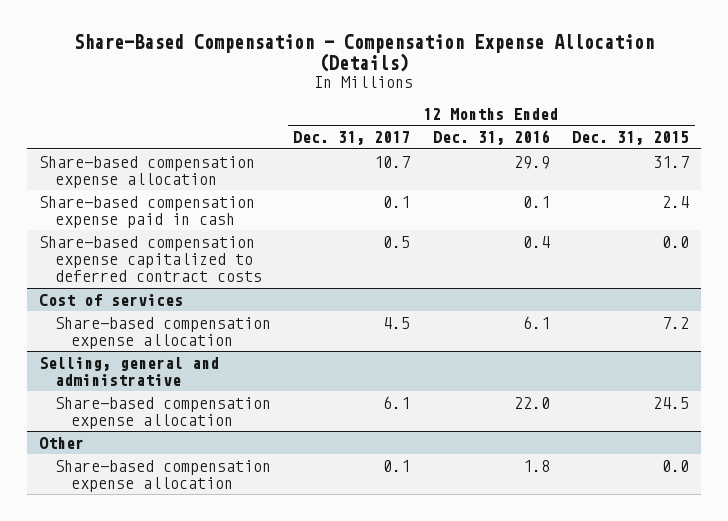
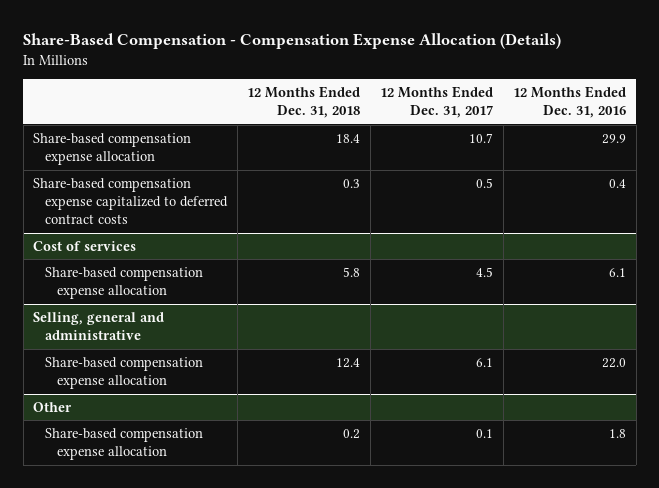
- | 12 Months Ended Dec. 31, 2017 | 12 Months Ended Dec. 31, 2016 | 12 Months Ended Dec. 31, 2015
+ | 12 Months Ended Dec. 31, 2018 | 12 Months Ended Dec. 31, 2017 | 12 Months Ended Dec. 31, 2016
- Share-based compensation expense paid in cash | 0.1 | 0.1 | 2.4

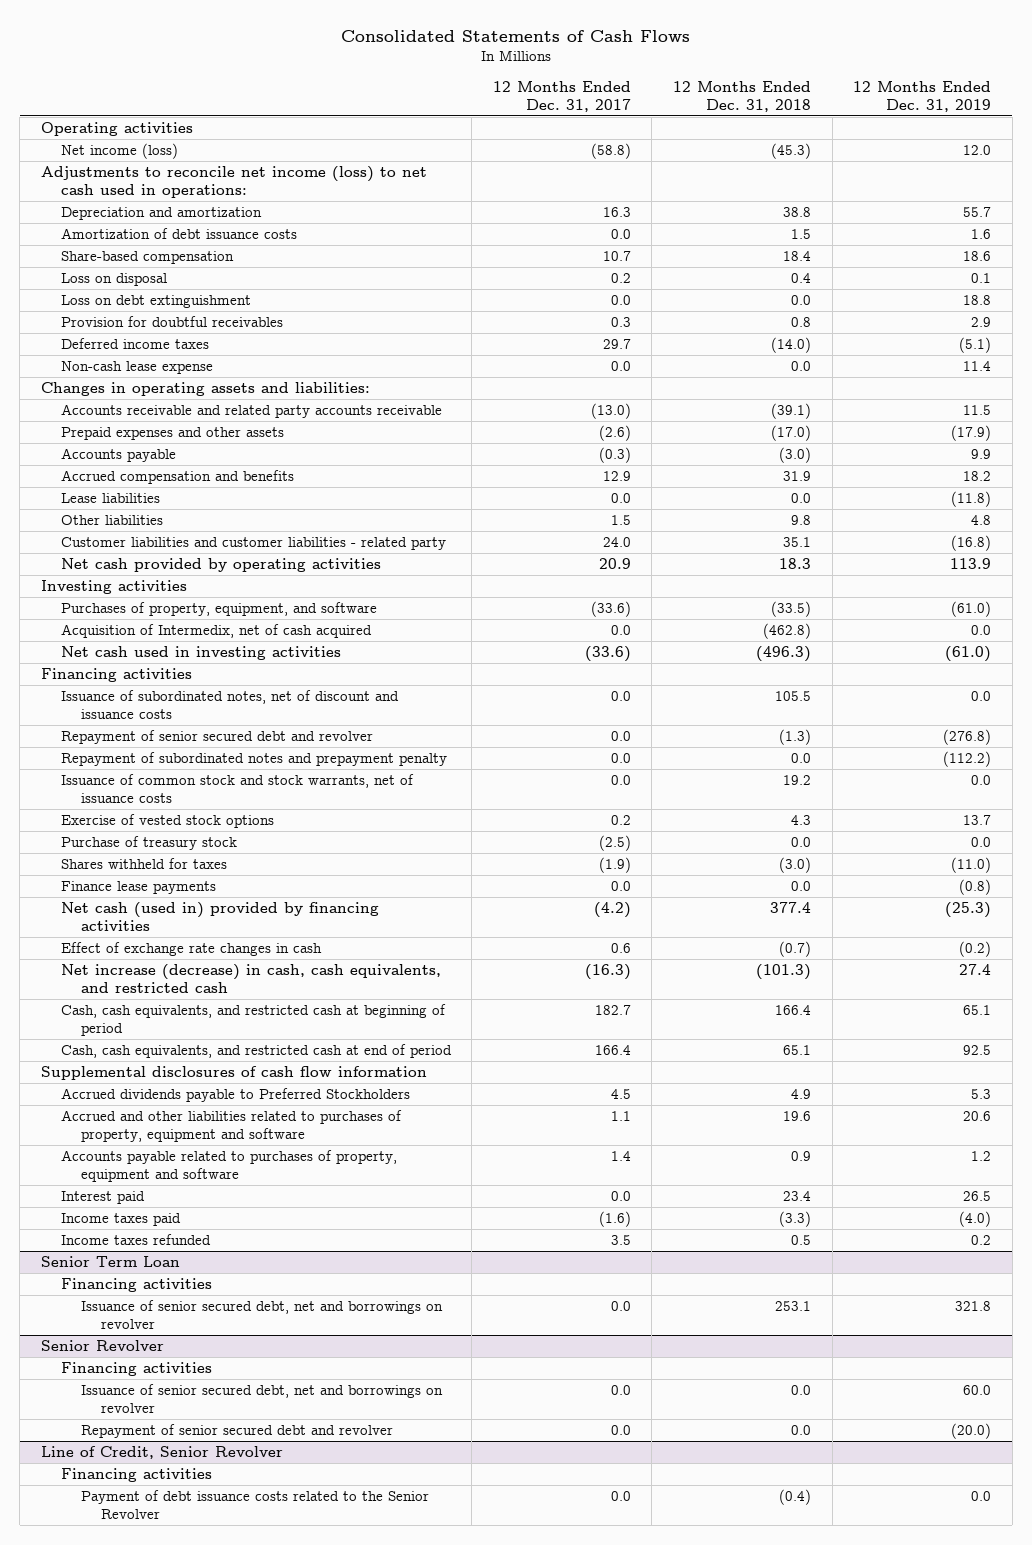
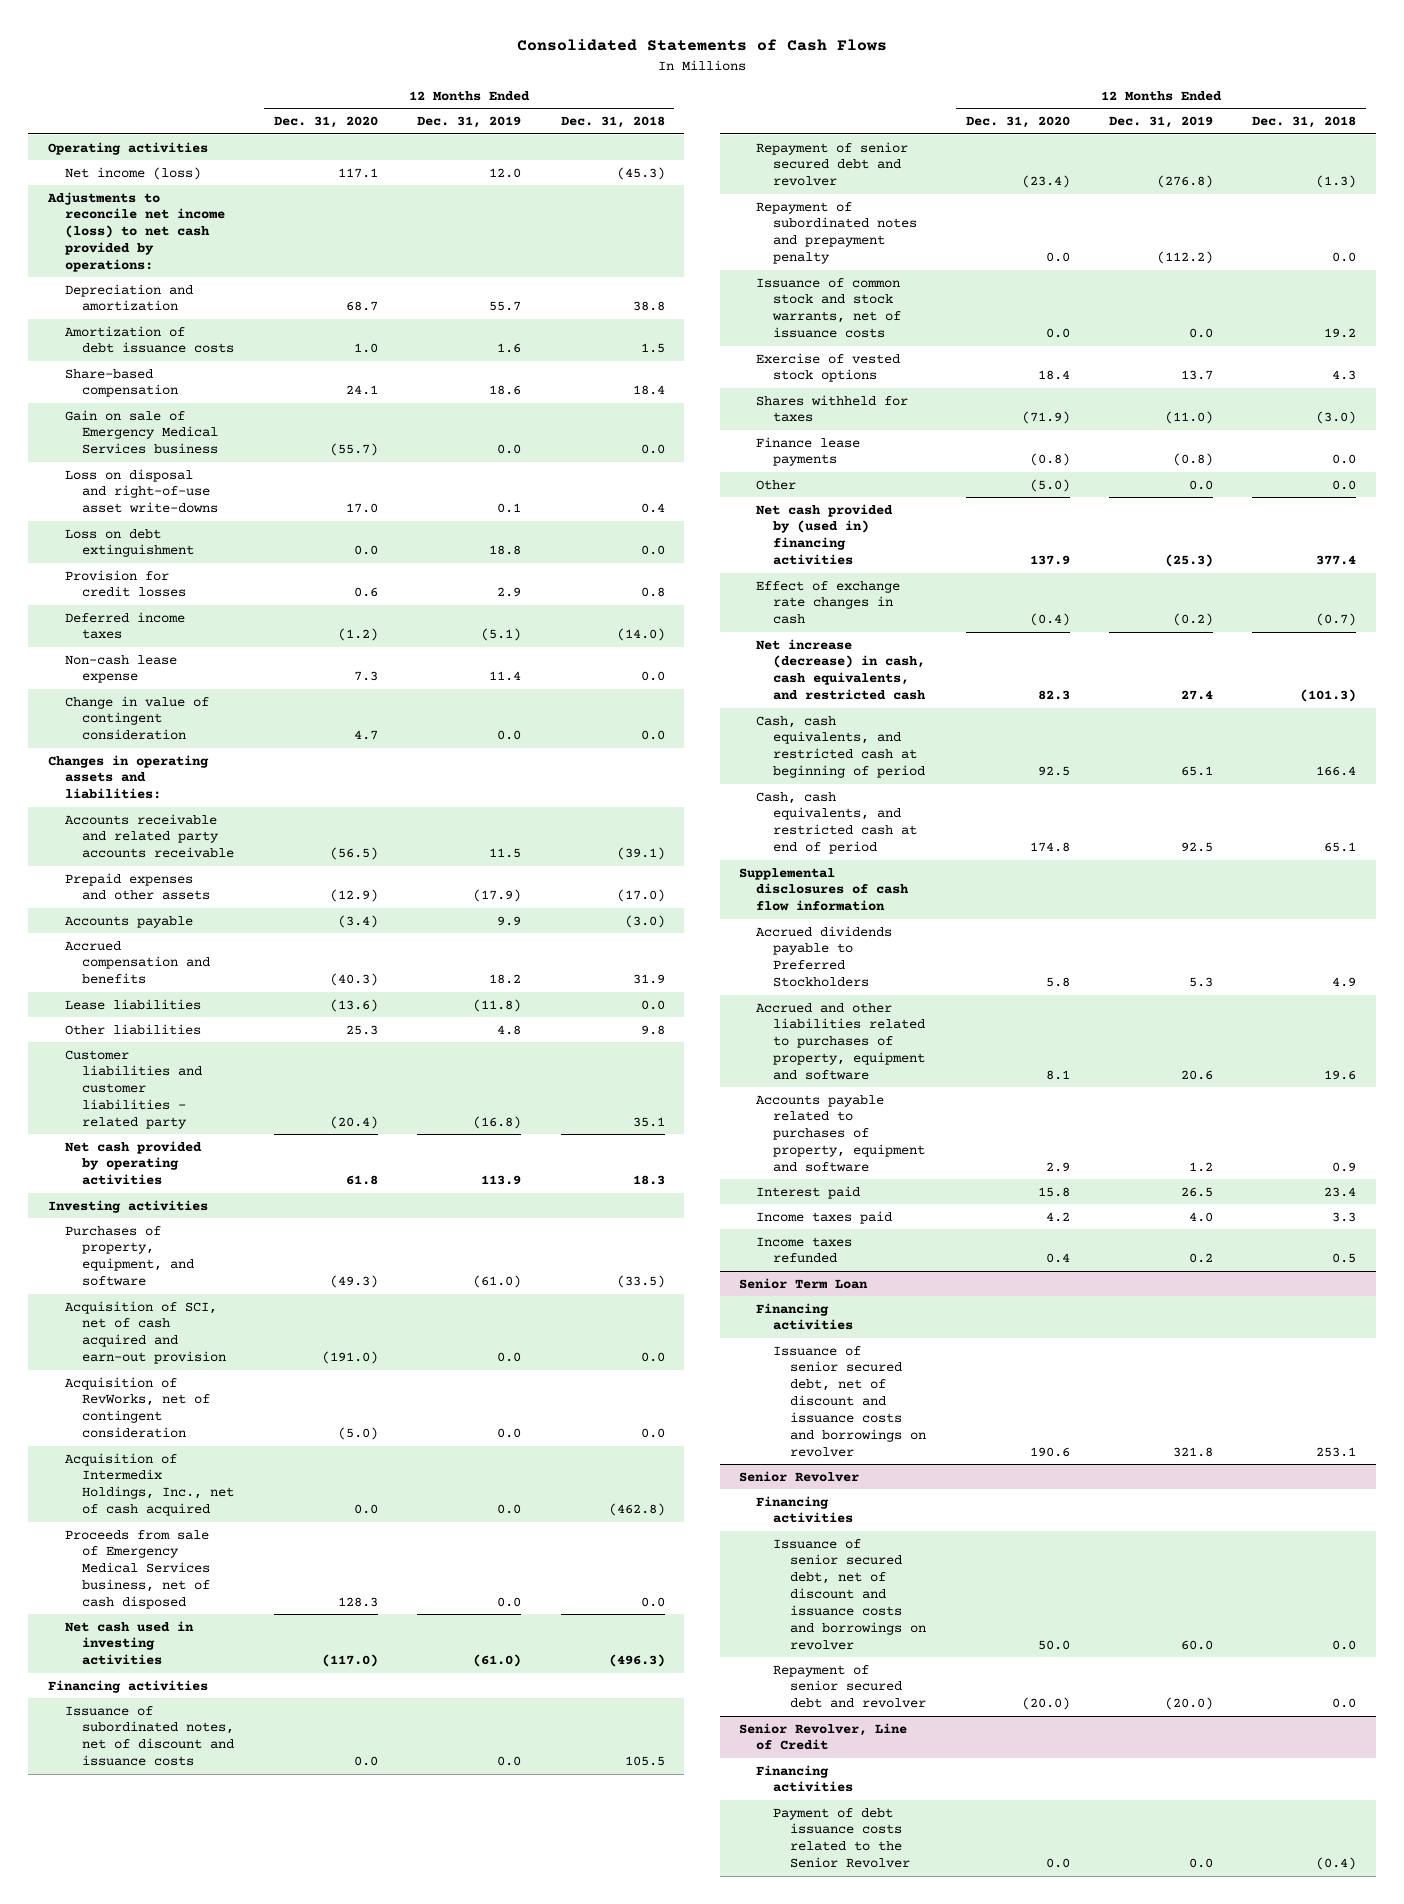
- | 12 Months Ended Dec. 31, 2017 | 12 Months Ended Dec. 31, 2018 | 12 Months Ended Dec. 31, 2019
+ | 12 Months Ended Dec. 31, 2020 | 12 Months Ended Dec. 31, 2019 | 12 Months Ended Dec. 31, 2018
- Adjustments to reconcile net income (loss) to net cash used in operations:
+ Adjustments to reconcile net income (loss) to net cash provided by operations:
- Loss on disposal | 0.2 | 0.4 | 0.1
+ Gain on sale of Emergency Medical Services business | (55.7) | 0.0 | 0.0
+ Loss on disposal and right-of-use asset write-downs | 17.0 | 0.1 | 0.4
- Provision for doubtful receivables | 0.3 | 0.8 | 2.9
+ Provision for credit losses | 0.6 | 2.9 | 0.8
+ Change in value of contingent consideration | 4.7 | 0.0 | 0.0
- Acquisition of Intermedix, net of cash acquired | 0.0 | (462.8) | 0.0
+ Acquisition of SCI, net of cash acquired and earn-out provision | (191.0) | 0.0 | 0.0
+ Acquisition of RevWorks, net of contingent consideration | (5.0) | 0.0 | 0.0
+ Acquisition of Intermedix Holdings, Inc., net of cash acquired | 0.0 | 0.0 | (462.8)
+ Proceeds from sale of Emergency Medical Services business, net of cash disposed | 128.3 | 0.0 | 0.0
- Purchase of treasury stock | (2.5) | 0.0 | 0.0
- Net cash (used in) provided by financing activities | (4.2) | 377.4 | (25.3)
+ Other | (5.0) | 0.0 | 0.0
+ Net cash provided by (used in) financing activities | 137.9 | (25.3) | 377.4
- Income taxes paid | (1.6) | (3.3) | (4.0)
+ Income taxes paid | 4.2 | 4.0 | 3.3
@ Senior Term Loan
- Issuance of senior secured debt, net and borrowings on revolver | 0.0 | 253.1 | 321.8
+ Issuance of senior secured debt, net of discount and issuance costs and borrowings on revolver | 190.6 | 321.8 | 253.1
@ Senior Revolver
- Issuance of senior secured debt, net and borrowings on revolver | 0.0 | 0.0 | 60.0
+ Issuance of senior secured debt, net of discount and issuance costs and borrowings on revolver | 50.0 | 60.0 | 0.0
- Line of Credit, Senior Revolver
+ Senior Revolver, Line of Credit

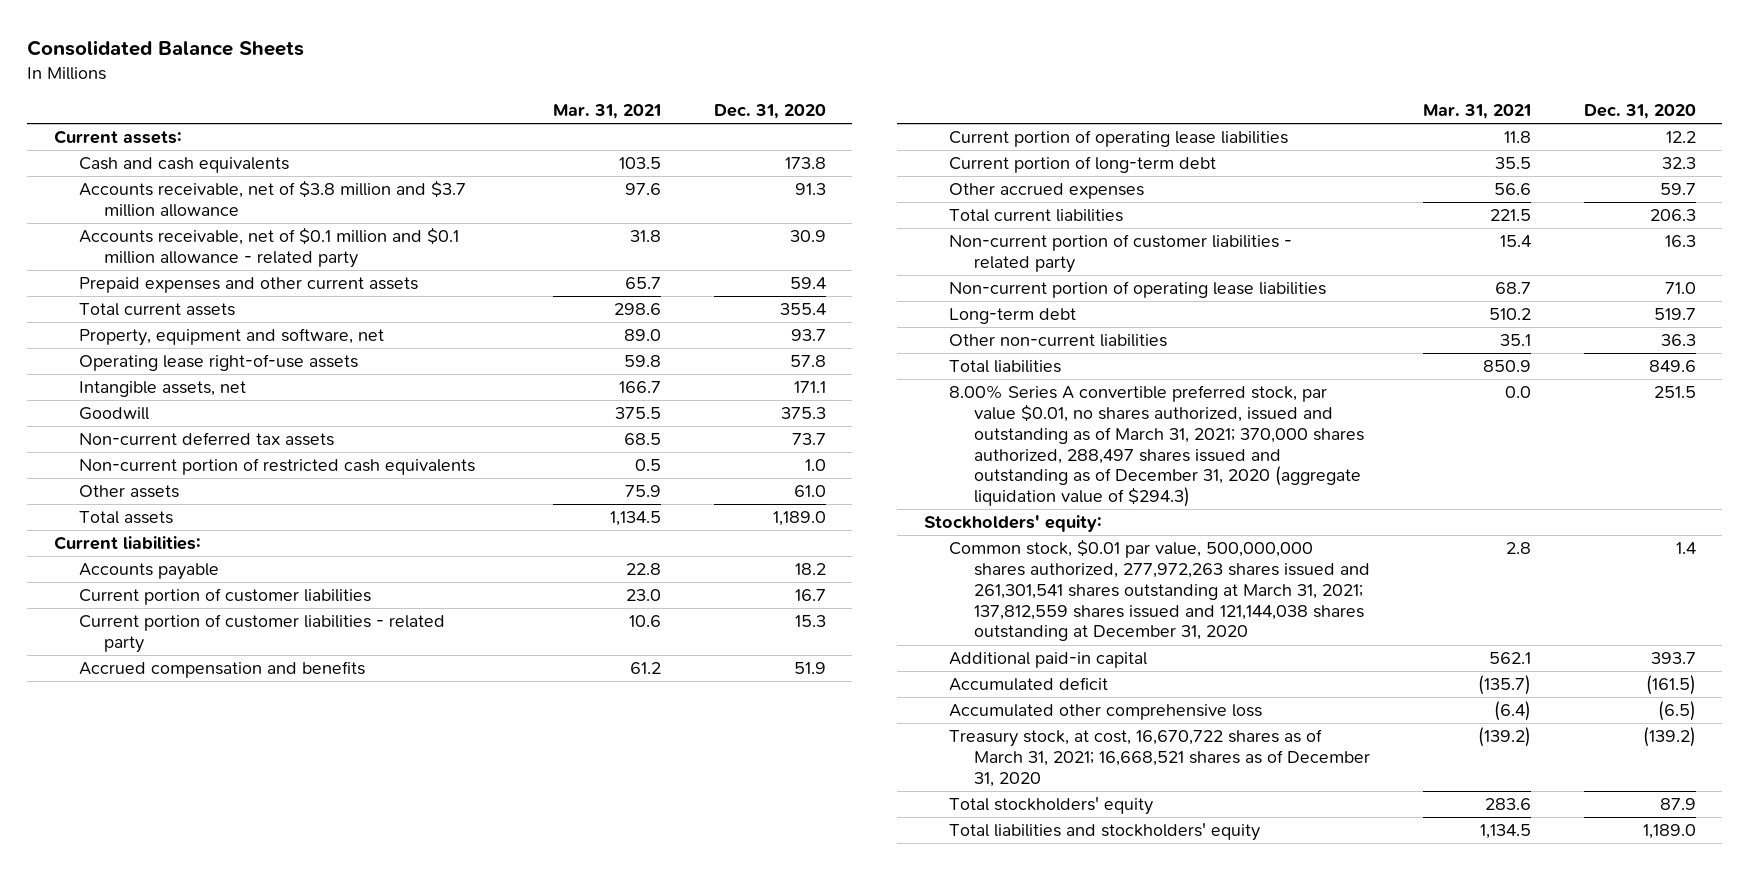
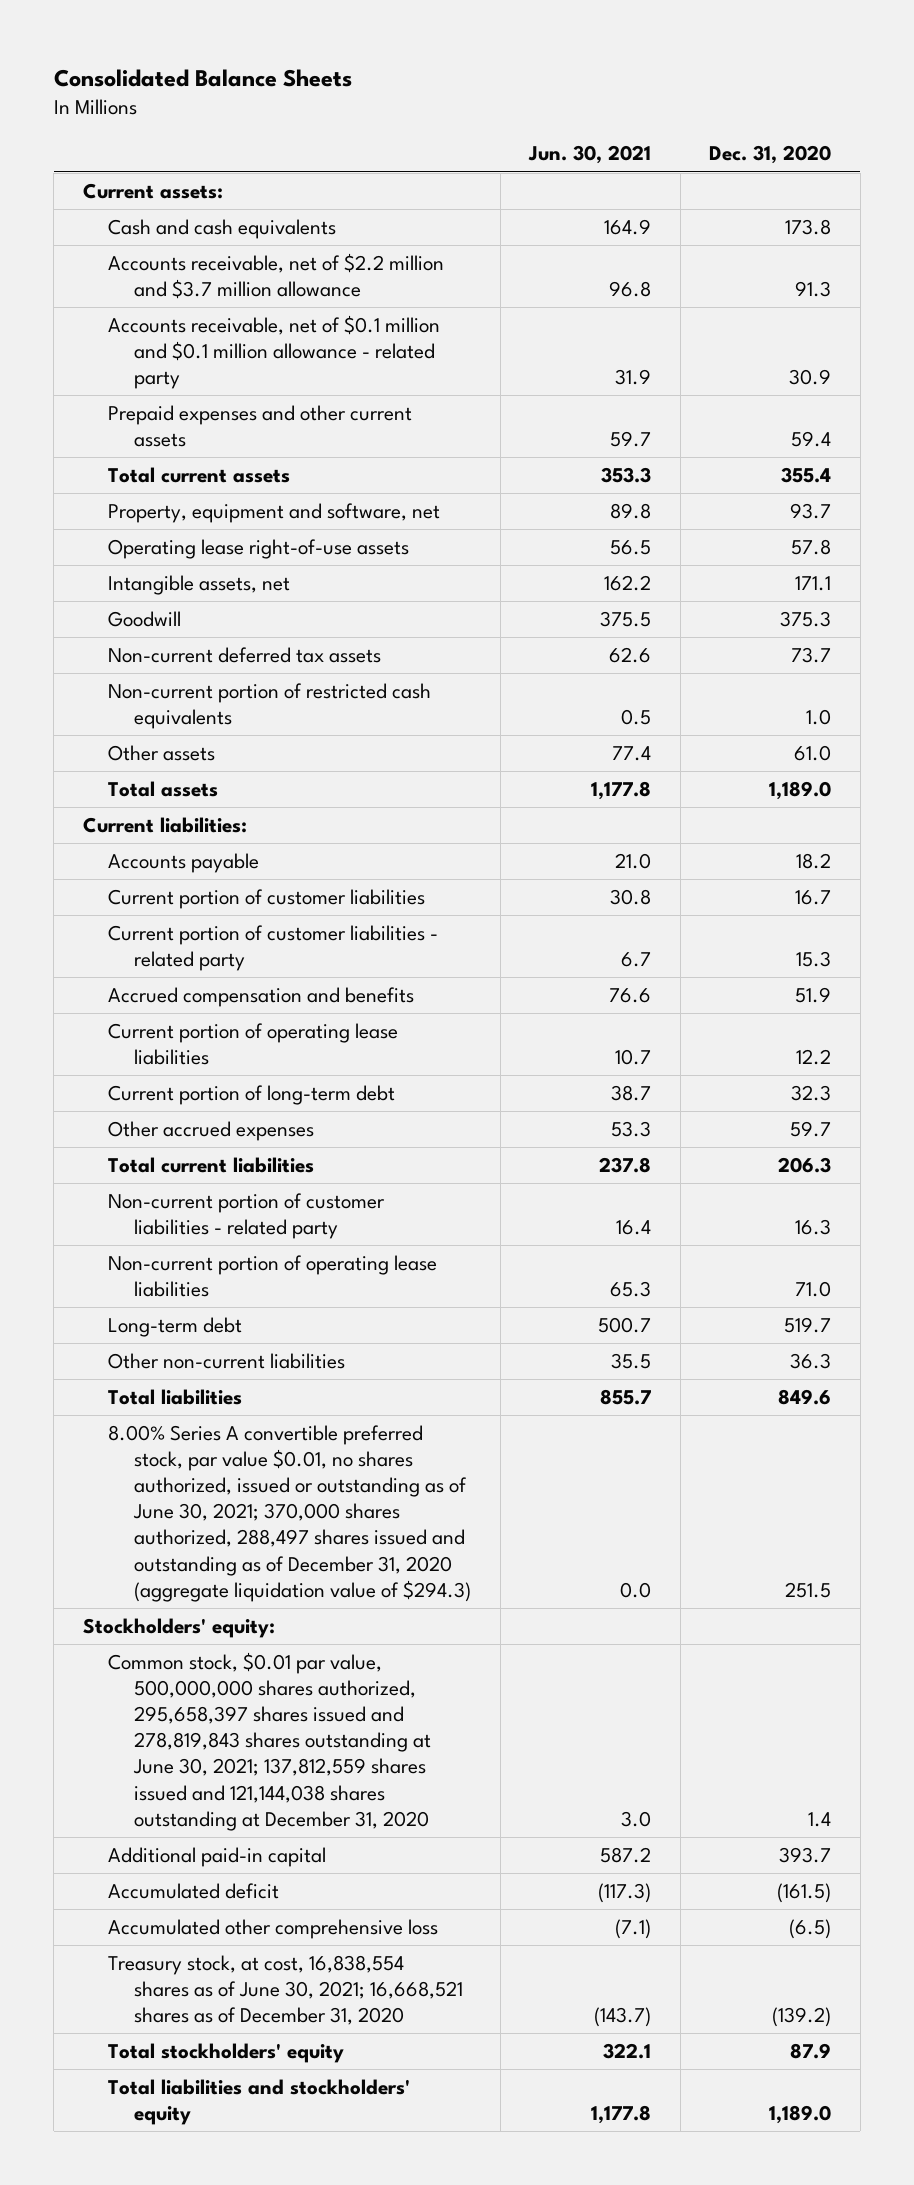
- | Mar. 31, 2021 | Dec. 31, 2020
+ | Jun. 30, 2021 | Dec. 31, 2020
- Accounts receivable, net of $3.8 million and $3.7 million allowance | 97.6 | 91.3
+ Accounts receivable, net of $2.2 million and $3.7 million allowance | 96.8 | 91.3
- 8.00% Series A convertible preferred stock, par value $0.01, no shares authorized, issued and outstanding as of March 31, 2021; 370,000 shares authorized, 288,497 shares issued and outstanding as of December 31, 2020 (aggregate liquidation value of $294.3) | 0.0 | 251.5
+ 8.00% Series A convertible preferred stock, par value $0.01, no shares authorized, issued or outstanding as of June 30, 2021; 370,000 shares authorized, 288,497 shares issued and outstanding as of December 31, 2020 (aggregate liquidation value of $294.3) | 0.0 | 251.5
- Common stock, $0.01 par value, 500,000,000 shares authorized, 277,972,263 shares issued and 261,301,541 shares outstanding at March 31, 2021; 137,812,559 shares issued and 121,144,038 shares outstanding at December 31, 2020 | 2.8 | 1.4
+ Common stock, $0.01 par value, 500,000,000 shares authorized, 295,658,397 shares issued and 278,819,843 shares outstanding at June 30, 2021; 137,812,559 shares issued and 121,144,038 shares outstanding at December 31, 2020 | 3.0 | 1.4
- Treasury stock, at cost, 16,670,722 shares as of March 31, 2021; 16,668,521 shares as of December 31, 2020 | (139.2) | (139.2)
+ Treasury stock, at cost, 16,838,554 shares as of June 30, 2021; 16,668,521 shares as of December 31, 2020 | (143.7) | (139.2)

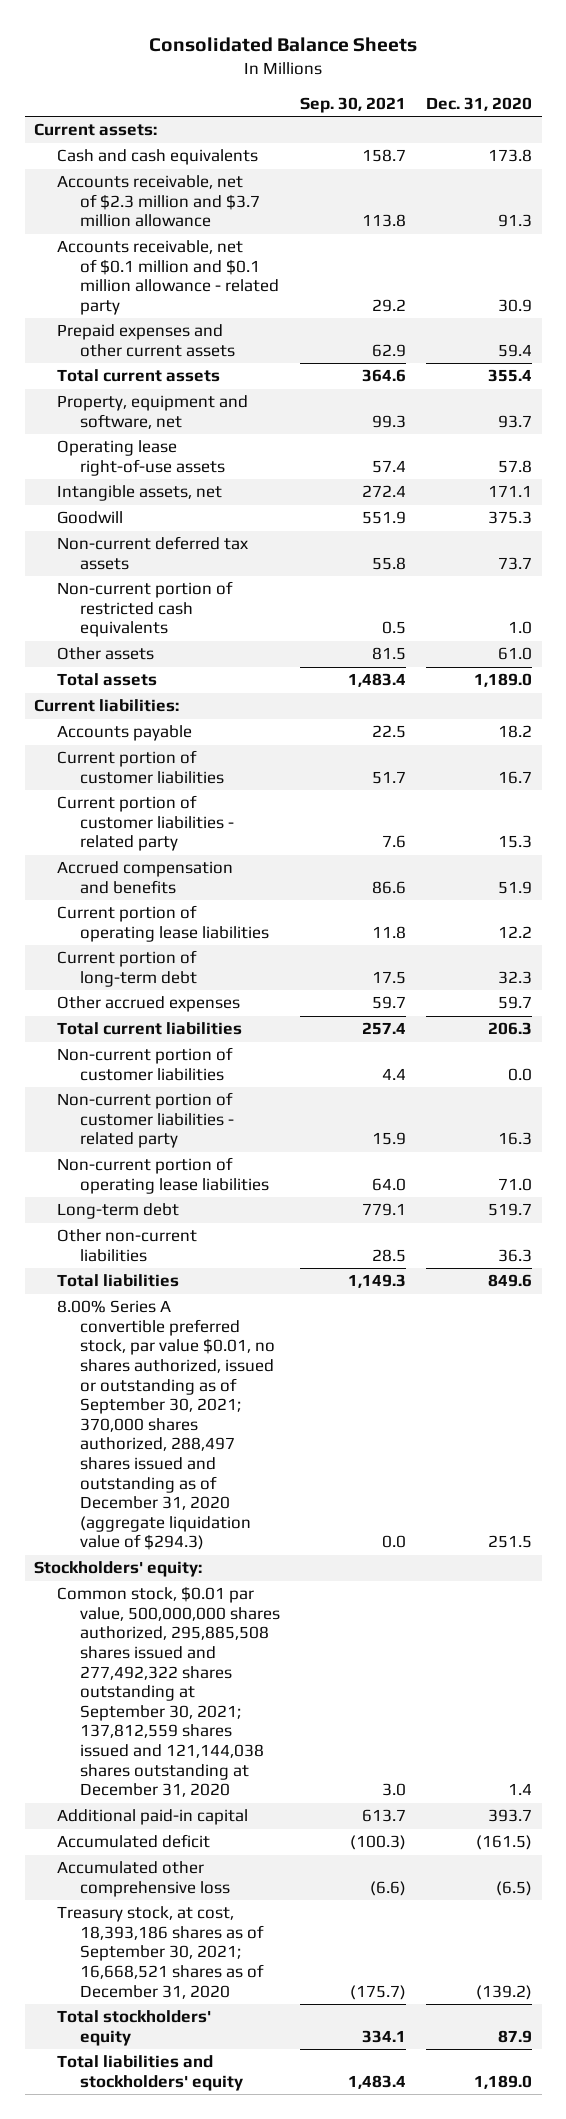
- | Jun. 30, 2021 | Dec. 31, 2020
+ | Sep. 30, 2021 | Dec. 31, 2020
- Accounts receivable, net of $2.2 million and $3.7 million allowance | 96.8 | 91.3
+ Accounts receivable, net of $2.3 million and $3.7 million allowance | 113.8 | 91.3
+ Non-current portion of customer liabilities | 4.4 | 0.0
- 8.00% Series A convertible preferred stock, par value $0.01, no shares authorized, issued or outstanding as of June 30, 2021; 370,000 shares authorized, 288,497 shares issued and outstanding as of December 31, 2020 (aggregate liquidation value of $294.3) | 0.0 | 251.5
+ 8.00% Series A convertible preferred stock, par value $0.01, no shares authorized, issued or outstanding as of September 30, 2021; 370,000 shares authorized, 288,497 shares issued and outstanding as of December 31, 2020 (aggregate liquidation value of $294.3) | 0.0 | 251.5
- Common stock, $0.01 par value, 500,000,000 shares authorized, 295,658,397 shares issued and 278,819,843 shares outstanding at June 30, 2021; 137,812,559 shares issued and 121,144,038 shares outstanding at December 31, 2020 | 3.0 | 1.4
+ Common stock, $0.01 par value, 500,000,000 shares authorized, 295,885,508 shares issued and 277,492,322 shares outstanding at September 30, 2021; 137,812,559 shares issued and 121,144,038 shares outstanding at December 31, 2020 | 3.0 | 1.4
- Treasury stock, at cost, 16,838,554 shares as of June 30, 2021; 16,668,521 shares as of December 31, 2020 | (143.7) | (139.2)
+ Treasury stock, at cost, 18,393,186 shares as of September 30, 2021; 16,668,521 shares as of December 31, 2020 | (175.7) | (139.2)

